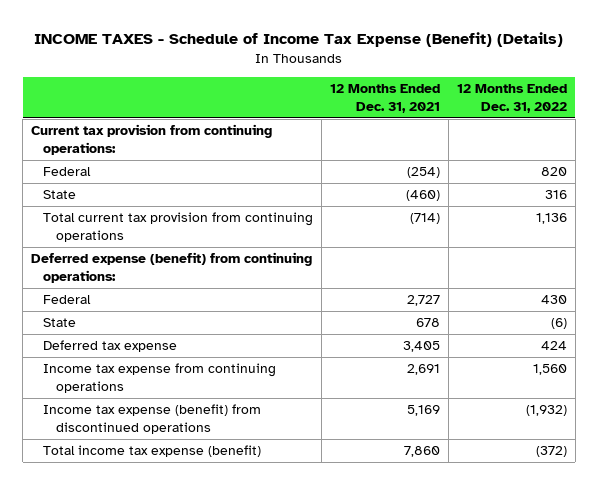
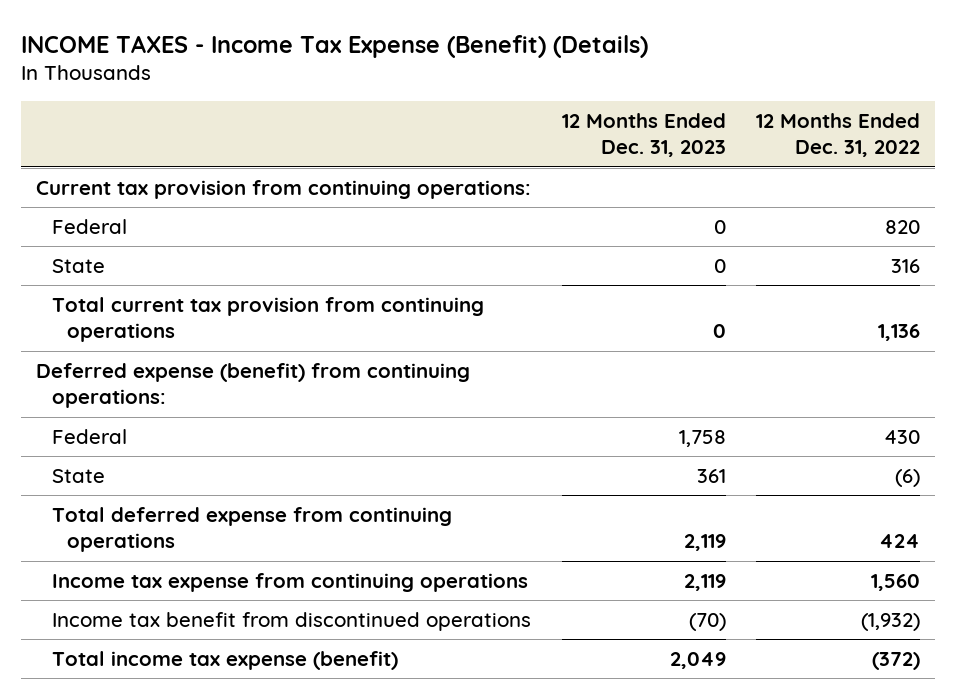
- INCOME TAXES - Schedule of Income Tax Expense (Benefit) (Details)
+ INCOME TAXES - Income Tax Expense (Benefit) (Details)
- | 12 Months Ended Dec. 31, 2021 | 12 Months Ended Dec. 31, 2022
+ | 12 Months Ended Dec. 31, 2023 | 12 Months Ended Dec. 31, 2022
- Deferred tax expense | 3,405 | 424
+ Total deferred expense from continuing operations | 2,119 | 424
- Income tax expense (benefit) from discontinued operations | 5,169 | (1,932)
+ Income tax benefit from discontinued operations | (70) | (1,932)

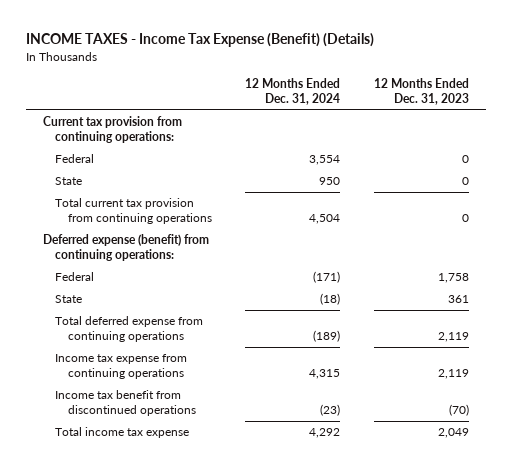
- | 12 Months Ended Dec. 31, 2023 | 12 Months Ended Dec. 31, 2022
+ | 12 Months Ended Dec. 31, 2024 | 12 Months Ended Dec. 31, 2023
- Total income tax expense (benefit) | 2,049 | (372)
+ Total income tax expense | 4,292 | 2,049

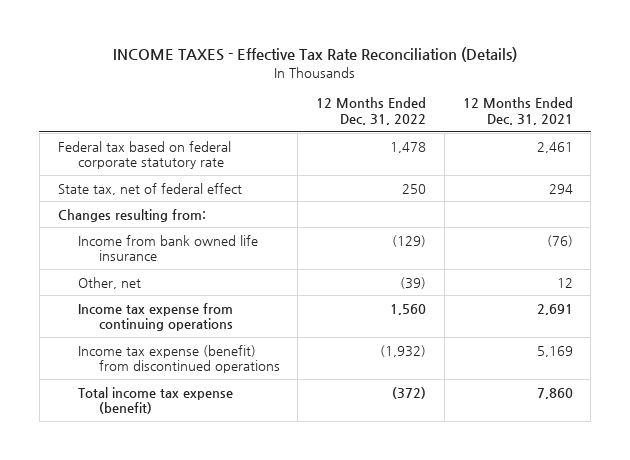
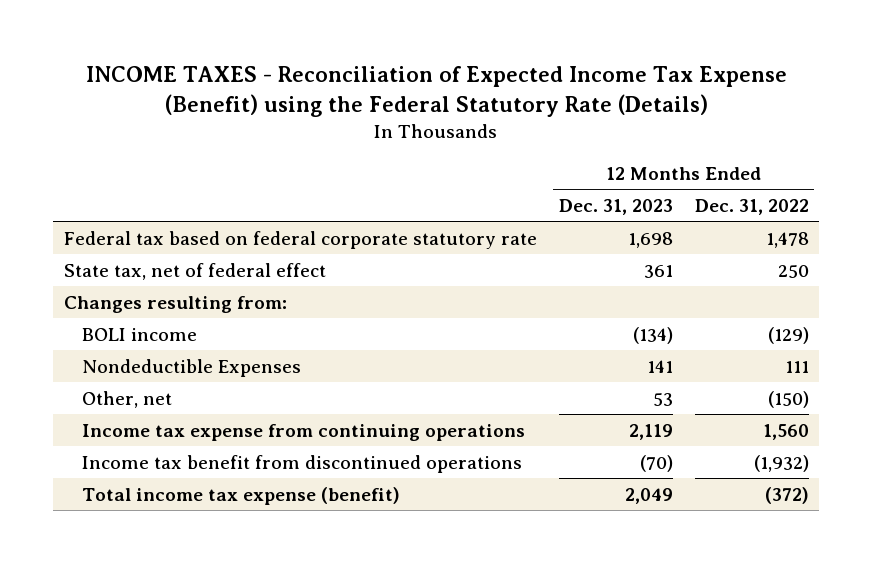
- INCOME TAXES - Effective Tax Rate Reconciliation (Details)
+ INCOME TAXES - Reconciliation of Expected Income Tax Expense (Benefit) using the Federal Statutory Rate (Details)
- | 12 Months Ended Dec. 31, 2022 | 12 Months Ended Dec. 31, 2021
+ | 12 Months Ended Dec. 31, 2023 | 12 Months Ended Dec. 31, 2022
- Income from bank owned life insurance | (129) | (76)
- Other, net | (39) | 12
+ BOLI income | (134) | (129)
+ Nondeductible Expenses | 141 | 111
+ Other, net | 53 | (150)
- Income tax expense (benefit) from discontinued operations | (1,932) | 5,169
+ Income tax benefit from discontinued operations | (70) | (1,932)

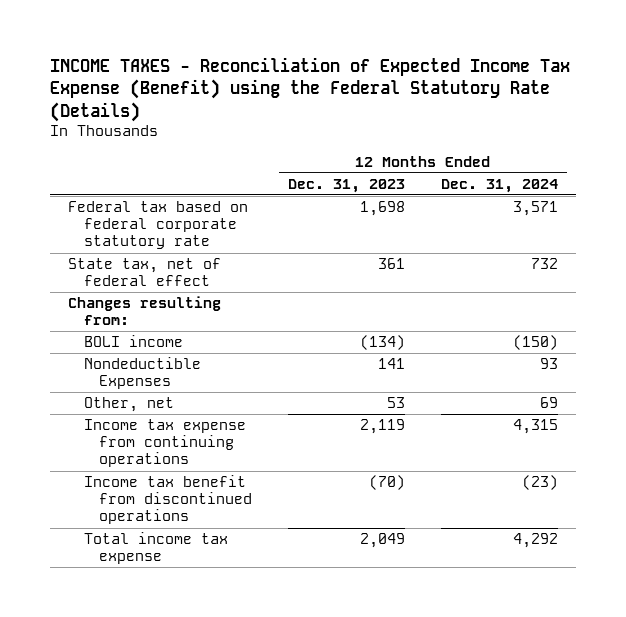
- | 12 Months Ended Dec. 31, 2023 | 12 Months Ended Dec. 31, 2022
+ | 12 Months Ended Dec. 31, 2023 | 12 Months Ended Dec. 31, 2024
- Total income tax expense (benefit) | 2,049 | (372)
+ Total income tax expense | 2,049 | 4,292

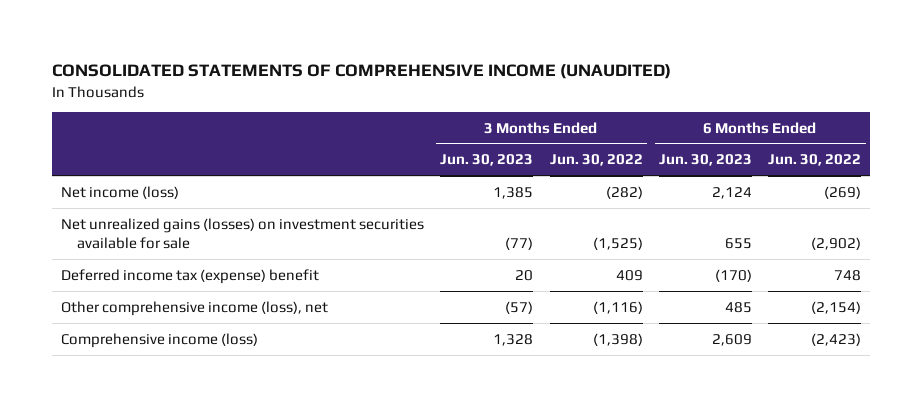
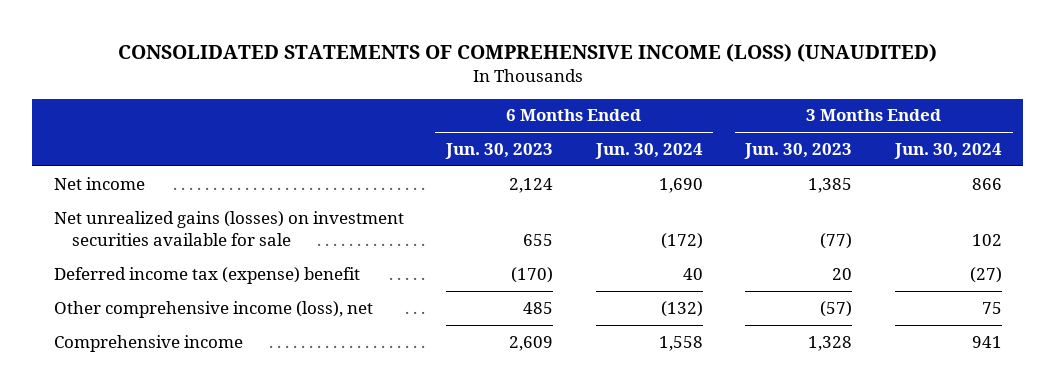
- CONSOLIDATED STATEMENTS OF COMPREHENSIVE INCOME (UNAUDITED)
+ CONSOLIDATED STATEMENTS OF COMPREHENSIVE INCOME (LOSS) (UNAUDITED)
- | 3 Months Ended Jun. 30, 2023 | 3 Months Ended Jun. 30, 2022 | 6 Months Ended Jun. 30, 2023 | 6 Months Ended Jun. 30, 2022
+ | 6 Months Ended Jun. 30, 2023 | 6 Months Ended Jun. 30, 2024 | 3 Months Ended Jun. 30, 2023 | 3 Months Ended Jun. 30, 2024
- Net income (loss) | 1,385 | (282) | 2,124 | (269)
+ Net income | 2,124 | 1,690 | 1,385 | 866
- Comprehensive income (loss) | 1,328 | (1,398) | 2,609 | (2,423)
+ Comprehensive income | 2,609 | 1,558 | 1,328 | 941

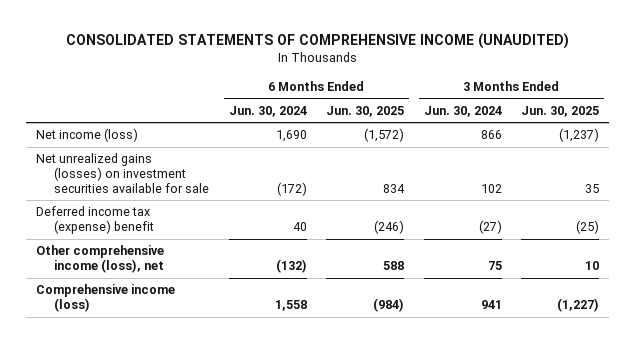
- CONSOLIDATED STATEMENTS OF COMPREHENSIVE INCOME (LOSS) (UNAUDITED)
+ CONSOLIDATED STATEMENTS OF COMPREHENSIVE INCOME (UNAUDITED)
- | 6 Months Ended Jun. 30, 2023 | 6 Months Ended Jun. 30, 2024 | 3 Months Ended Jun. 30, 2023 | 3 Months Ended Jun. 30, 2024
+ | 6 Months Ended Jun. 30, 2024 | 6 Months Ended Jun. 30, 2025 | 3 Months Ended Jun. 30, 2024 | 3 Months Ended Jun. 30, 2025
- Net income | 2,124 | 1,690 | 1,385 | 866
+ Net income (loss) | 1,690 | (1,572) | 866 | (1,237)
- Comprehensive income | 2,609 | 1,558 | 1,328 | 941
+ Comprehensive income (loss) | 1,558 | (984) | 941 | (1,227)

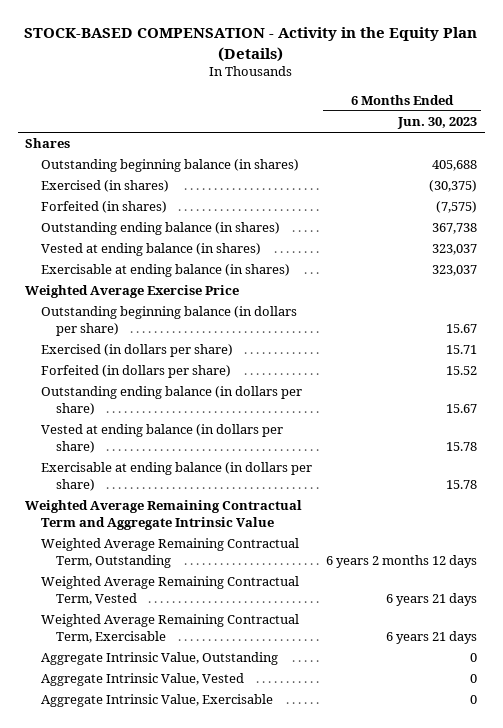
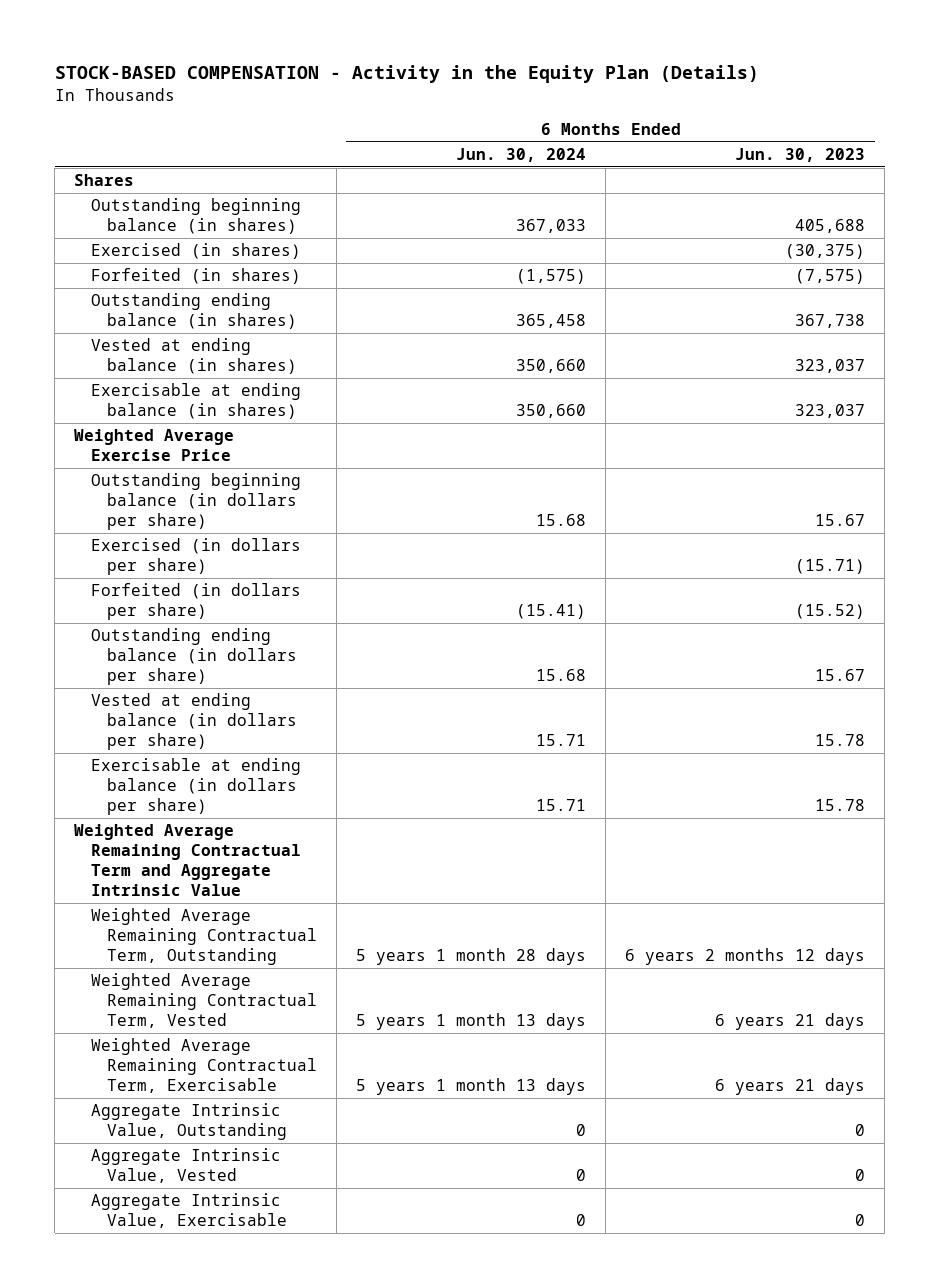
- | 6 Months Ended Jun. 30, 2023
+ | 6 Months Ended Jun. 30, 2024 | 6 Months Ended Jun. 30, 2023
- Exercised (in dollars per share) | 15.71
- Forfeited (in dollars per share) | 15.52
+ Exercised (in dollars per share) | | (15.71)
+ Forfeited (in dollars per share) | (15.41) | (15.52)

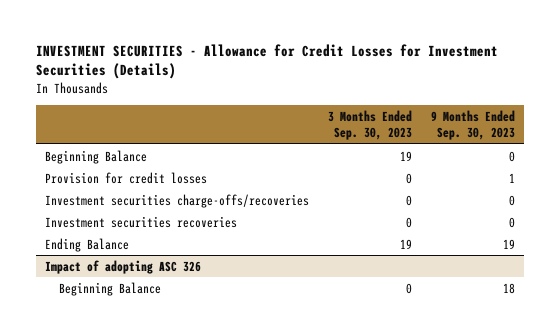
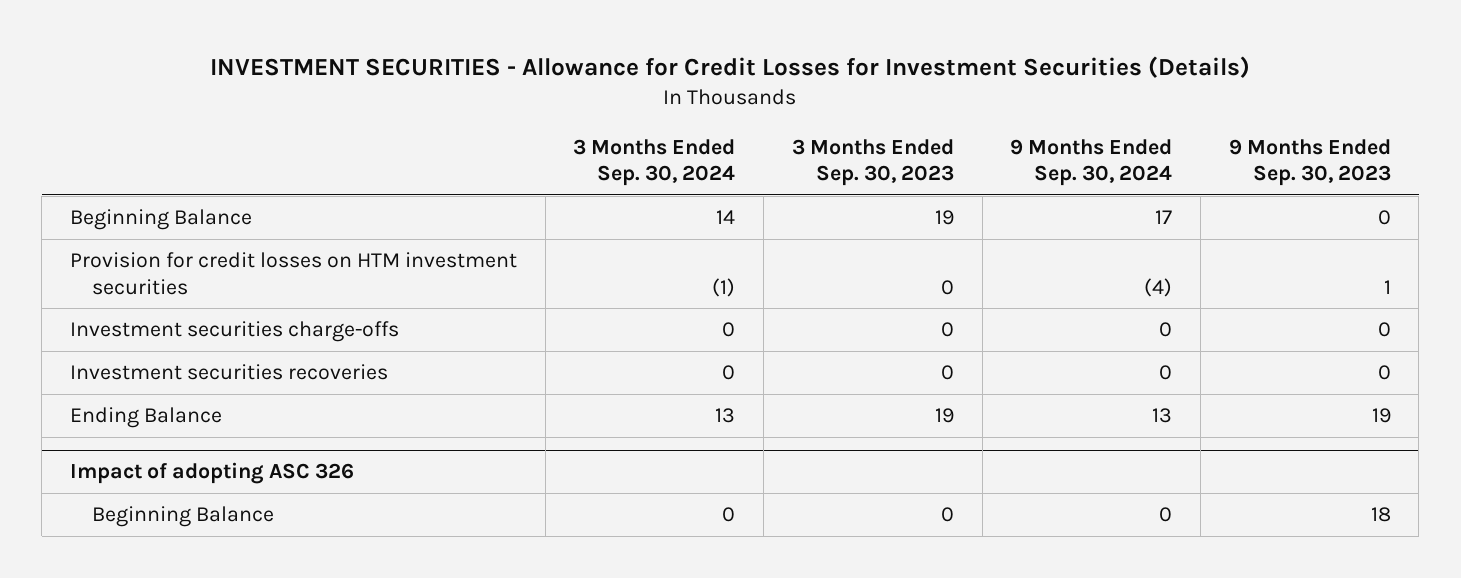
- | 3 Months Ended Sep. 30, 2023 | 9 Months Ended Sep. 30, 2023
+ | 3 Months Ended Sep. 30, 2024 | 3 Months Ended Sep. 30, 2023 | 9 Months Ended Sep. 30, 2024 | 9 Months Ended Sep. 30, 2023
- Provision for credit losses | 0 | 1
- Investment securities charge-offs/recoveries | 0 | 0
+ Provision for credit losses on HTM investment securities | (1) | 0 | (4) | 1
+ Investment securities charge-offs | 0 | 0 | 0 | 0

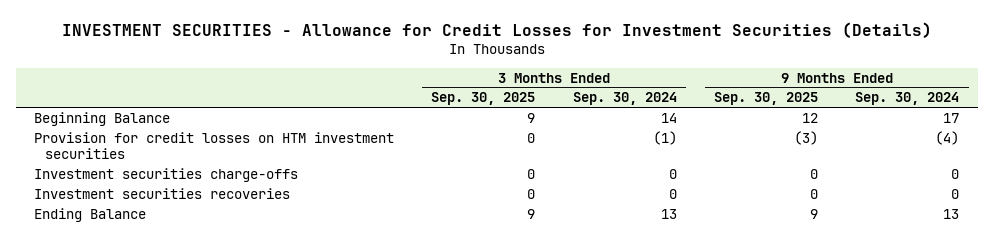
- | 3 Months Ended Sep. 30, 2024 | 3 Months Ended Sep. 30, 2023 | 9 Months Ended Sep. 30, 2024 | 9 Months Ended Sep. 30, 2023
+ | 3 Months Ended Sep. 30, 2025 | 3 Months Ended Sep. 30, 2024 | 9 Months Ended Sep. 30, 2025 | 9 Months Ended Sep. 30, 2024
- Impact of adopting ASC 326
- Beginning Balance | 0 | 0 | 0 | 18

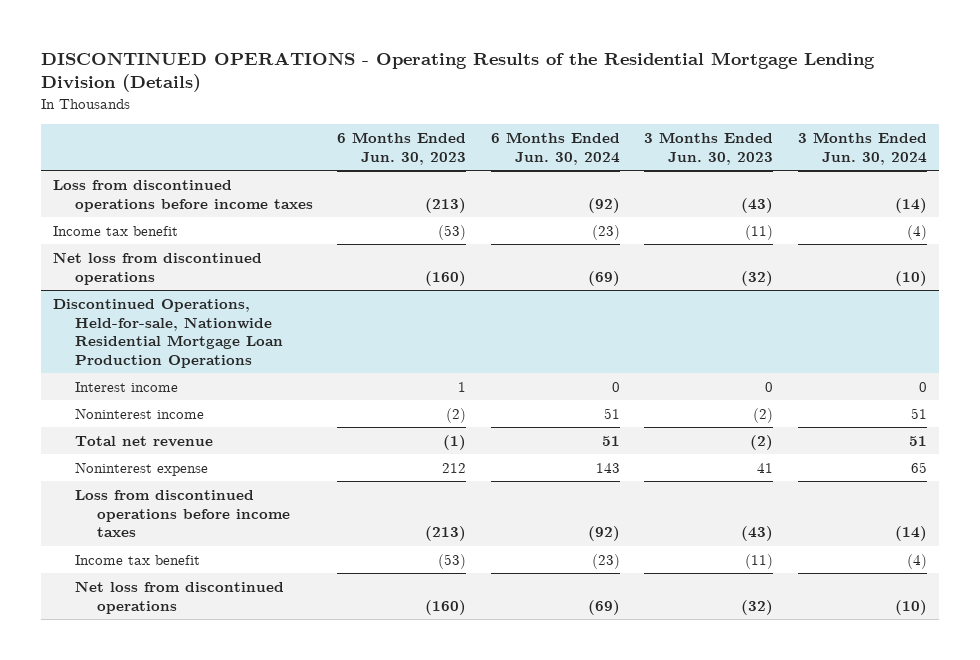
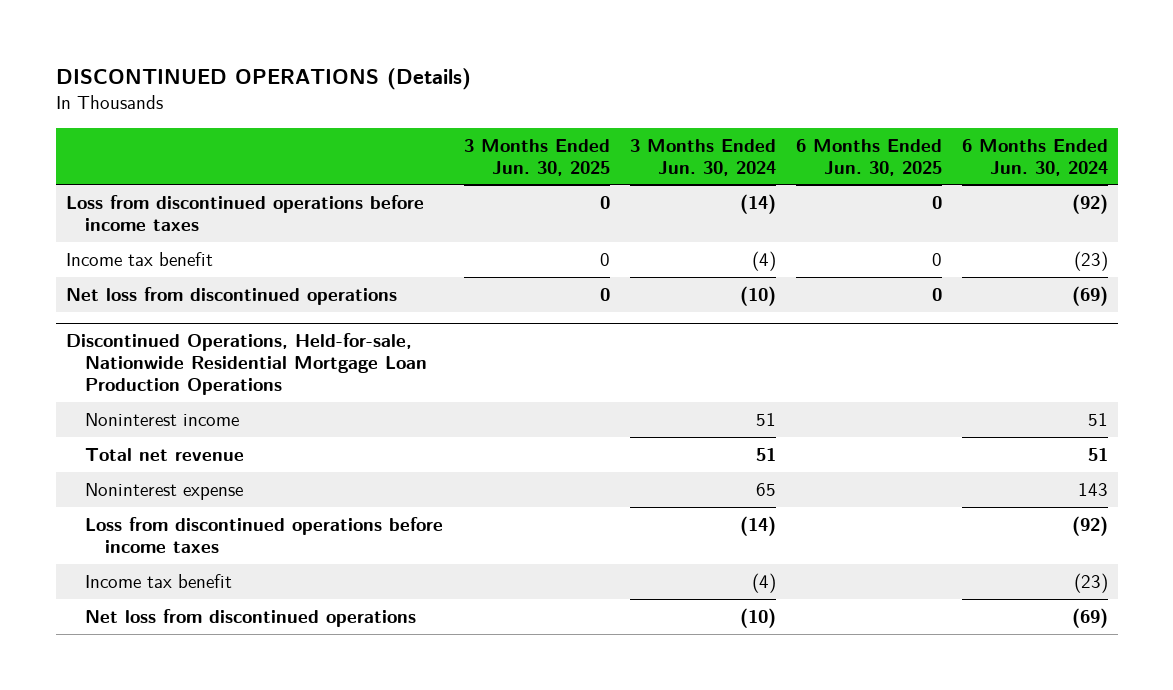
- DISCONTINUED OPERATIONS - Operating Results of the Residential Mortgage Lending Division (Details)
+ DISCONTINUED OPERATIONS (Details)
- | 6 Months Ended Jun. 30, 2023 | 6 Months Ended Jun. 30, 2024 | 3 Months Ended Jun. 30, 2023 | 3 Months Ended Jun. 30, 2024
+ | 3 Months Ended Jun. 30, 2025 | 3 Months Ended Jun. 30, 2024 | 6 Months Ended Jun. 30, 2025 | 6 Months Ended Jun. 30, 2024
@ Discontinued Operations, Held-for-sale, Nationwide Residential Mortgage Loan Production Operations
- Interest income | 1 | 0 | 0 | 0

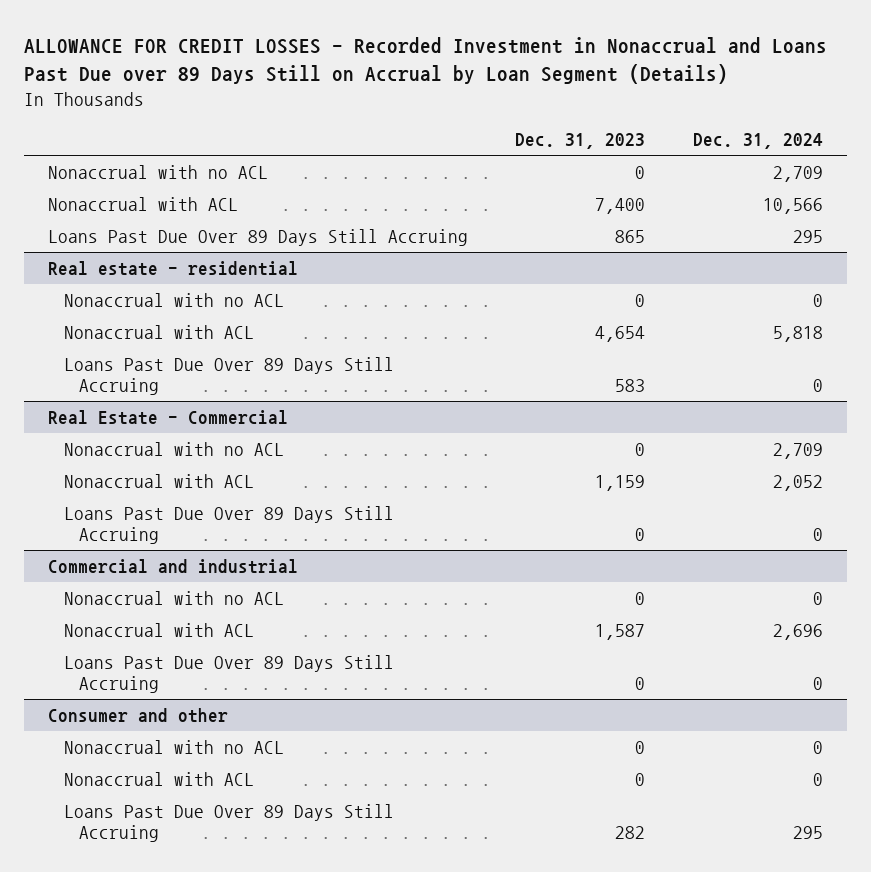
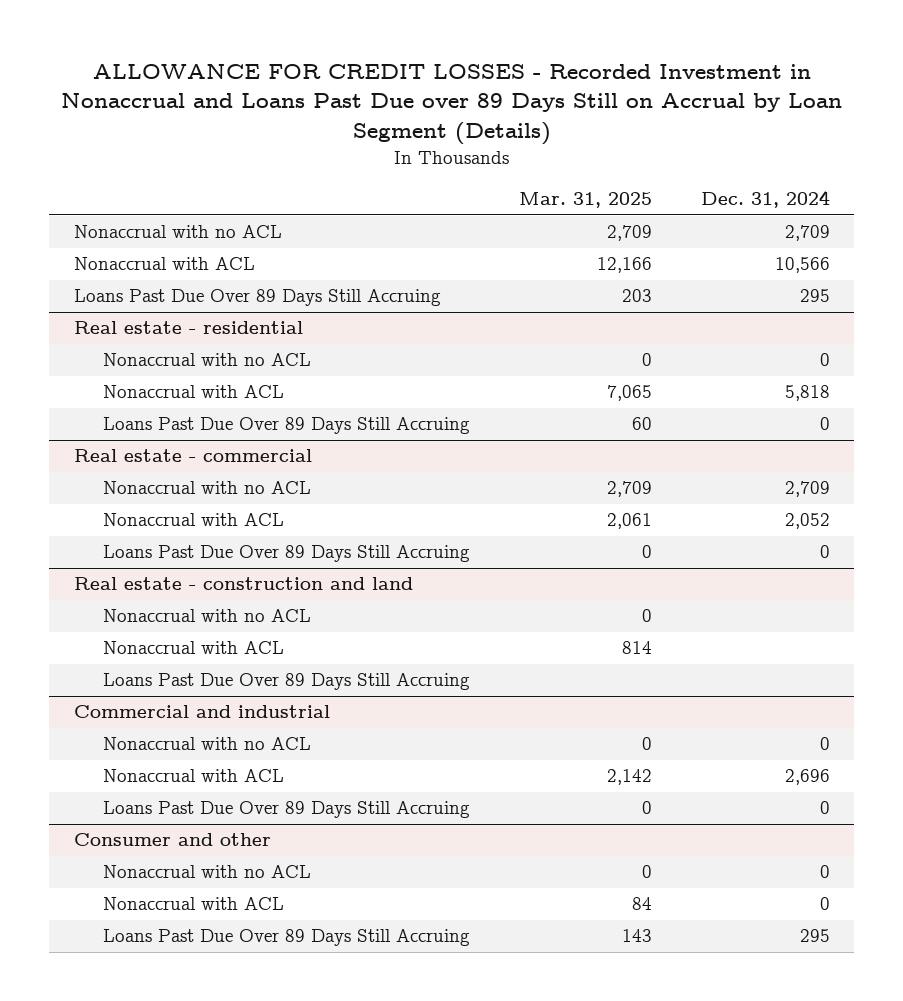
- | Dec. 31, 2023 | Dec. 31, 2024
+ | Mar. 31, 2025 | Dec. 31, 2024
- Real Estate - Commercial
+ Real estate - commercial
+ Real estate - construction and land
+ Nonaccrual with no ACL | 0 |
+ Nonaccrual with ACL | 814 |
+ Loans Past Due Over 89 Days Still Accruing

